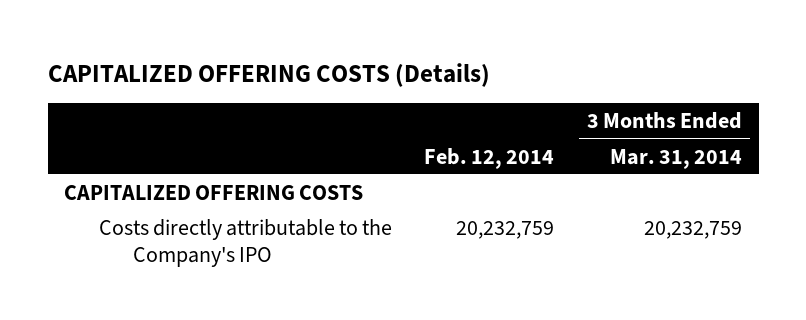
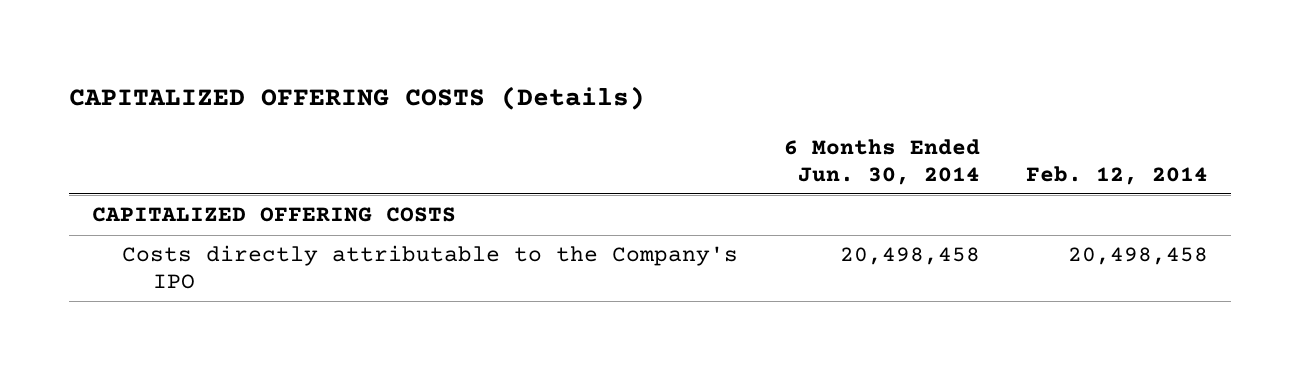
- | Feb. 12, 2014 | 3 Months Ended Mar. 31, 2014
+ | 6 Months Ended Jun. 30, 2014 | Feb. 12, 2014
- Costs directly attributable to the Company's IPO | 20,232,759 | 20,232,759
+ Costs directly attributable to the Company's IPO | 20,498,458 | 20,498,458

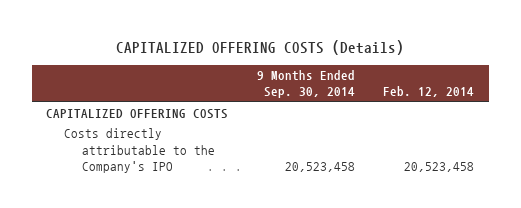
- | 6 Months Ended Jun. 30, 2014 | Feb. 12, 2014
+ | 9 Months Ended Sep. 30, 2014 | Feb. 12, 2014
- Costs directly attributable to the Company's IPO | 20,498,458 | 20,498,458
+ Costs directly attributable to the Company's IPO | 20,523,458 | 20,523,458

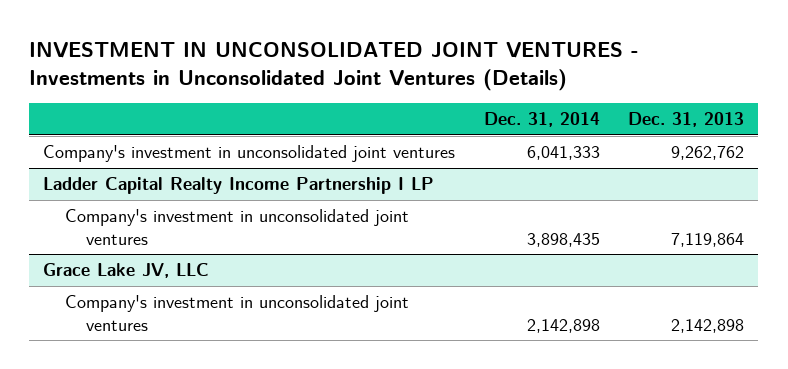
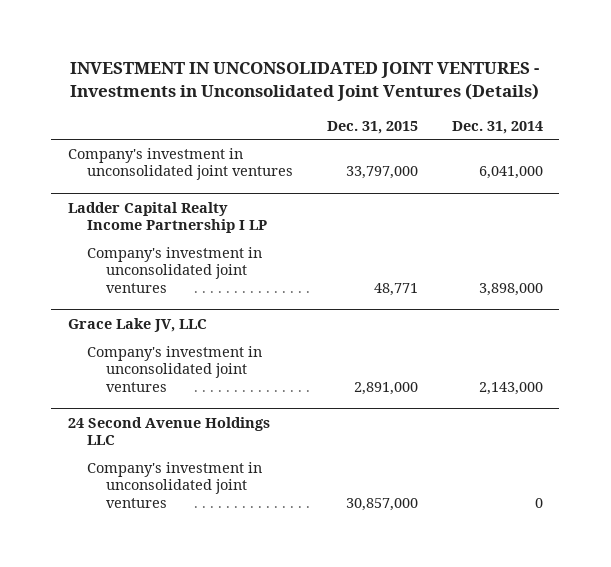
- | Dec. 31, 2014 | Dec. 31, 2013
+ | Dec. 31, 2015 | Dec. 31, 2014
- Company's investment in unconsolidated joint ventures | 6,041,333 | 9,262,762
+ Company's investment in unconsolidated joint ventures | 33,797,000 | 6,041,000
@ Ladder Capital Realty Income Partnership I LP
- Company's investment in unconsolidated joint ventures | 3,898,435 | 7,119,864
+ Company's investment in unconsolidated joint ventures | 48,771 | 3,898,000
@ Grace Lake JV, LLC
- Company's investment in unconsolidated joint ventures | 2,142,898 | 2,142,898
+ Company's investment in unconsolidated joint ventures | 2,891,000 | 2,143,000
+ 24 Second Avenue Holdings LLC
+ Company's investment in unconsolidated joint ventures | 30,857,000 | 0

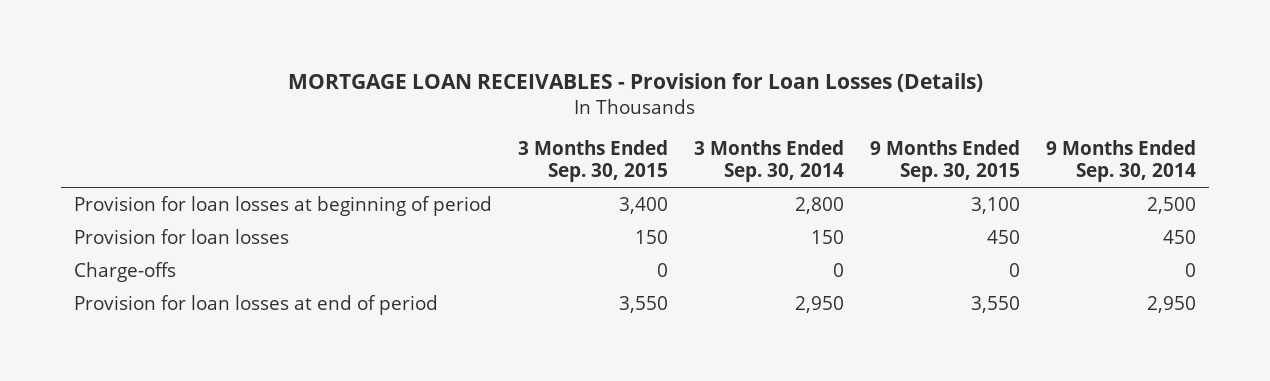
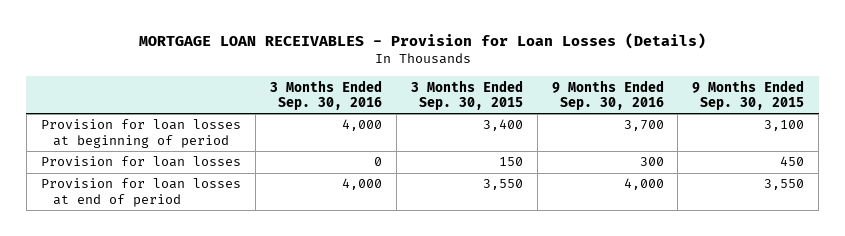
- | 3 Months Ended Sep. 30, 2015 | 3 Months Ended Sep. 30, 2014 | 9 Months Ended Sep. 30, 2015 | 9 Months Ended Sep. 30, 2014
+ | 3 Months Ended Sep. 30, 2016 | 3 Months Ended Sep. 30, 2015 | 9 Months Ended Sep. 30, 2016 | 9 Months Ended Sep. 30, 2015
- Charge-offs | 0 | 0 | 0 | 0

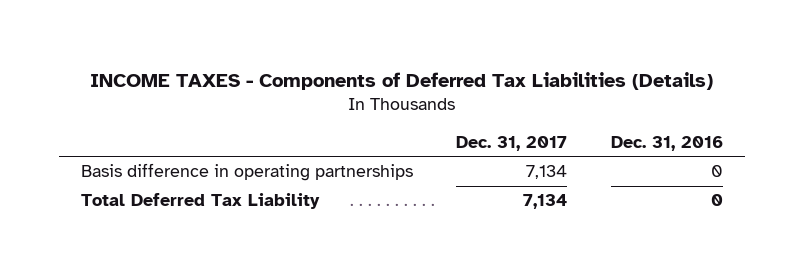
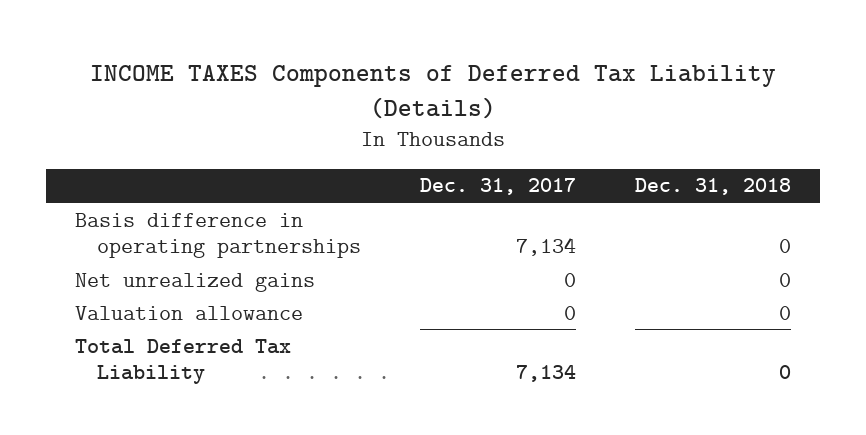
- INCOME TAXES - Components of Deferred Tax Liabilities (Details)
+ INCOME TAXES Components of Deferred Tax Liability (Details)
- | Dec. 31, 2017 | Dec. 31, 2016
+ | Dec. 31, 2017 | Dec. 31, 2018
+ Net unrealized gains | 0 | 0
+ Valuation allowance | 0 | 0

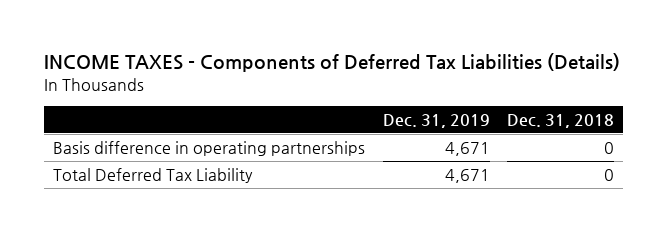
- INCOME TAXES Components of Deferred Tax Liability (Details)
+ INCOME TAXES - Components of Deferred Tax Liabilities (Details)
- | Dec. 31, 2017 | Dec. 31, 2018
+ | Dec. 31, 2019 | Dec. 31, 2018
- Net unrealized gains | 0 | 0
- Valuation allowance | 0 | 0

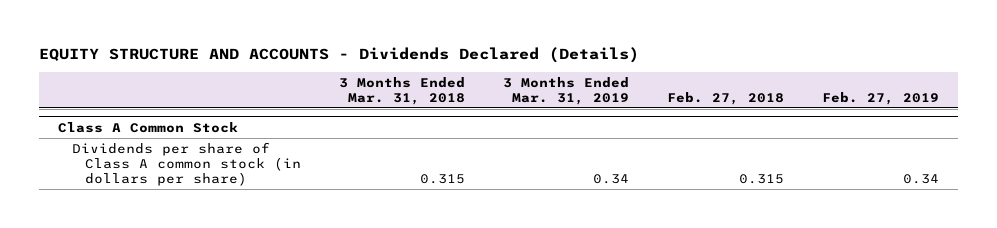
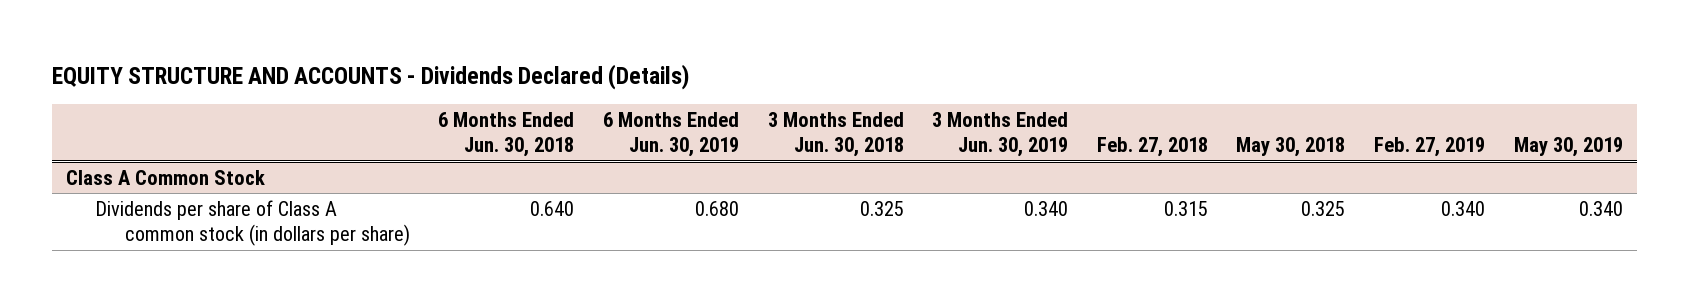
- | 3 Months Ended Mar. 31, 2018 | 3 Months Ended Mar. 31, 2019 | Feb. 27, 2018 | Feb. 27, 2019
+ | 6 Months Ended Jun. 30, 2018 | 6 Months Ended Jun. 30, 2019 | 3 Months Ended Jun. 30, 2018 | 3 Months Ended Jun. 30, 2019 | Feb. 27, 2018 | May 30, 2018 | Feb. 27, 2019 | May 30, 2019
@ Class A Common Stock
- Dividends per share of Class A common stock (in dollars per share) | 0.315 | 0.34 | 0.315 | 0.34
+ Dividends per share of Class A common stock (in dollars per share) | 0.640 | 0.680 | 0.325 | 0.340 | 0.315 | 0.325 | 0.340 | 0.340

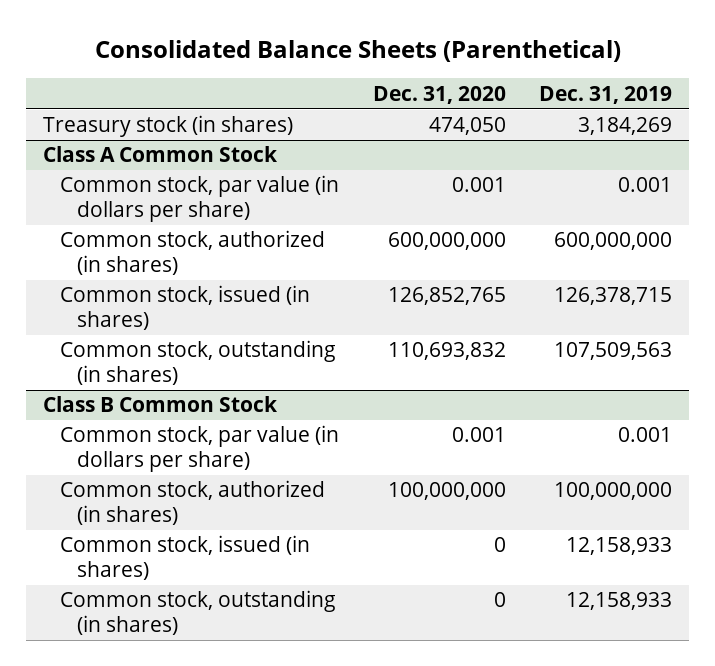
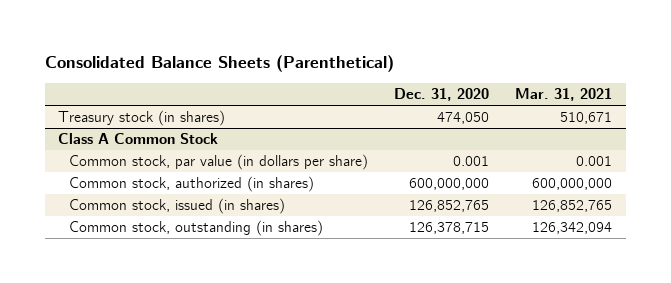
- | Dec. 31, 2020 | Dec. 31, 2019
+ | Dec. 31, 2020 | Mar. 31, 2021
@ Class A Common Stock
- Common stock, outstanding (in shares) | 110,693,832 | 107,509,563
- Class B Common Stock
- Common stock, par value (in dollars per share) | 0.001 | 0.001
- Common stock, authorized (in shares) | 100,000,000 | 100,000,000
- Common stock, issued (in shares) | 0 | 12,158,933
- Common stock, outstanding (in shares) | 0 | 12,158,933
@ Class A Common Stock
+ Common stock, outstanding (in shares) | 126,378,715 | 126,342,094

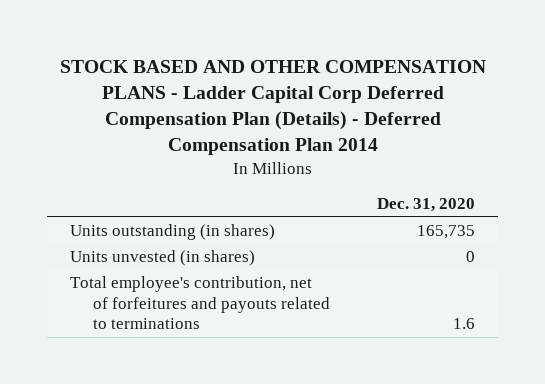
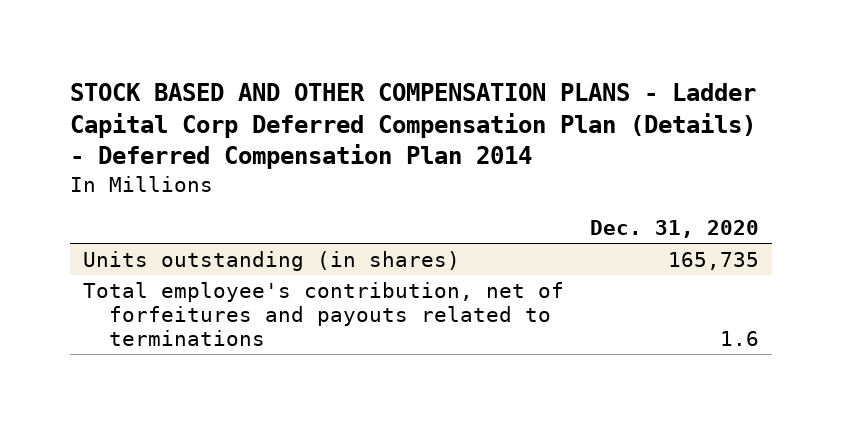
- Units unvested (in shares) | 0

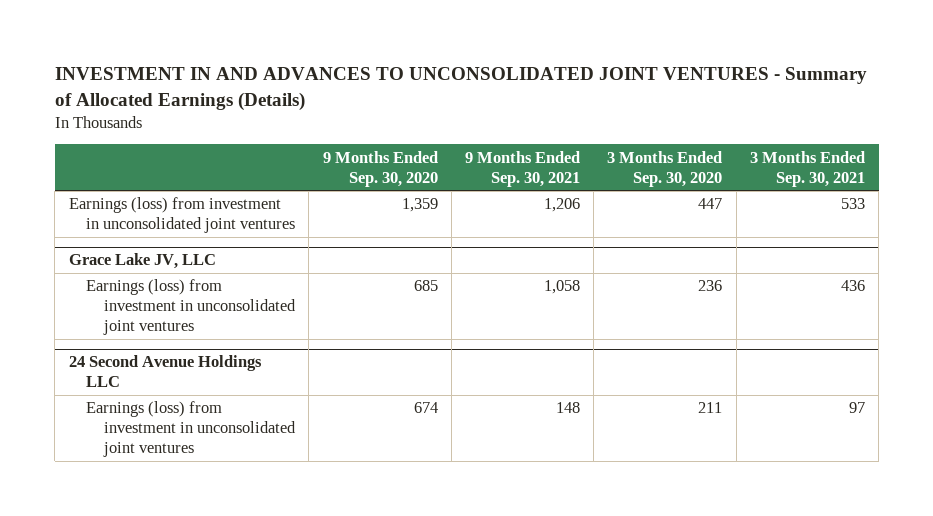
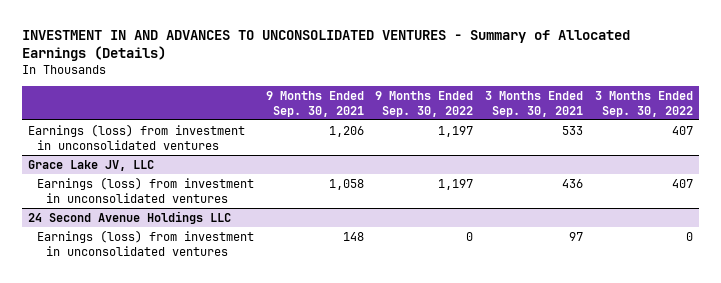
- INVESTMENT IN AND ADVANCES TO UNCONSOLIDATED JOINT VENTURES - Summary of Allocated Earnings (Details)
+ INVESTMENT IN AND ADVANCES TO UNCONSOLIDATED VENTURES - Summary of Allocated Earnings (Details)
- | 9 Months Ended Sep. 30, 2020 | 9 Months Ended Sep. 30, 2021 | 3 Months Ended Sep. 30, 2020 | 3 Months Ended Sep. 30, 2021
+ | 9 Months Ended Sep. 30, 2021 | 9 Months Ended Sep. 30, 2022 | 3 Months Ended Sep. 30, 2021 | 3 Months Ended Sep. 30, 2022
- Earnings (loss) from investment in unconsolidated joint ventures | 1,359 | 1,206 | 447 | 533
+ Earnings (loss) from investment in unconsolidated ventures | 1,206 | 1,197 | 533 | 407
@ Grace Lake JV, LLC
- Earnings (loss) from investment in unconsolidated joint ventures | 685 | 1,058 | 236 | 436
+ Earnings (loss) from investment in unconsolidated ventures | 1,058 | 1,197 | 436 | 407
@ 24 Second Avenue Holdings LLC
- Earnings (loss) from investment in unconsolidated joint ventures | 674 | 148 | 211 | 97
+ Earnings (loss) from investment in unconsolidated ventures | 148 | 0 | 97 | 0

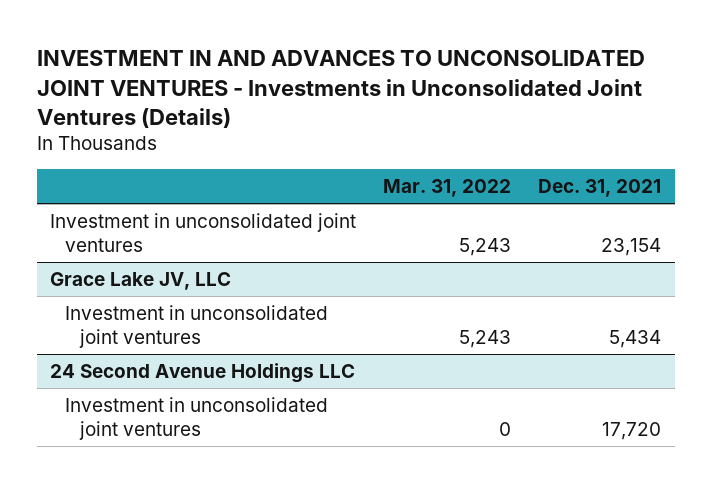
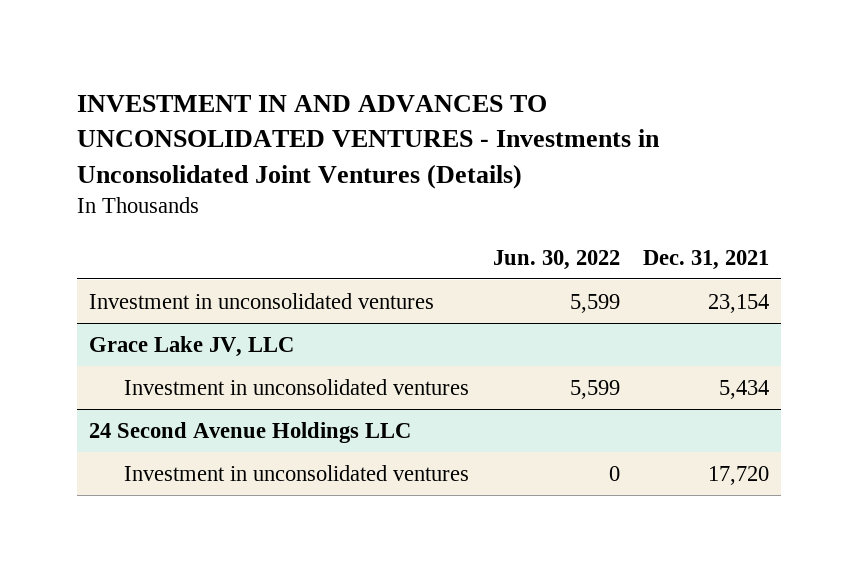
- INVESTMENT IN AND ADVANCES TO UNCONSOLIDATED JOINT VENTURES - Investments in Unconsolidated Joint Ventures (Details)
+ INVESTMENT IN AND ADVANCES TO UNCONSOLIDATED VENTURES - Investments in Unconsolidated Joint Ventures (Details)
- | Mar. 31, 2022 | Dec. 31, 2021
+ | Jun. 30, 2022 | Dec. 31, 2021
- Investment in unconsolidated joint ventures | 5,243 | 23,154
+ Investment in unconsolidated ventures | 5,599 | 23,154
@ Grace Lake JV, LLC
- Investment in unconsolidated joint ventures | 5,243 | 5,434
+ Investment in unconsolidated ventures | 5,599 | 5,434
@ 24 Second Avenue Holdings LLC
- Investment in unconsolidated joint ventures | 0 | 17,720
+ Investment in unconsolidated ventures | 0 | 17,720

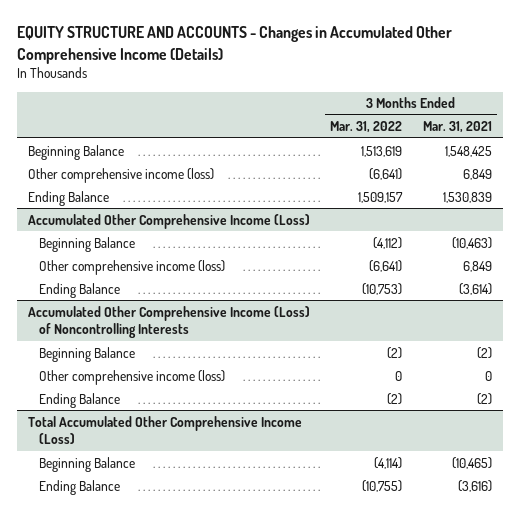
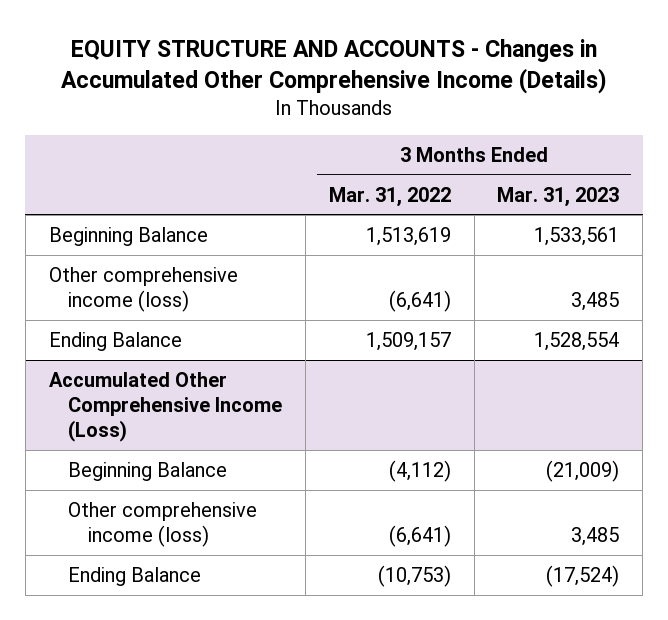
- | 3 Months Ended Mar. 31, 2022 | 3 Months Ended Mar. 31, 2021
+ | 3 Months Ended Mar. 31, 2022 | 3 Months Ended Mar. 31, 2023
- Accumulated Other Comprehensive Income (Loss) of Noncontrolling Interests
- Beginning Balance | (2) | (2)
- Other comprehensive income (loss) | 0 | 0
- Ending Balance | (2) | (2)
- Total Accumulated Other Comprehensive Income (Loss)
- Beginning Balance | (4,114) | (10,465)
- Ending Balance | (10,755) | (3,616)

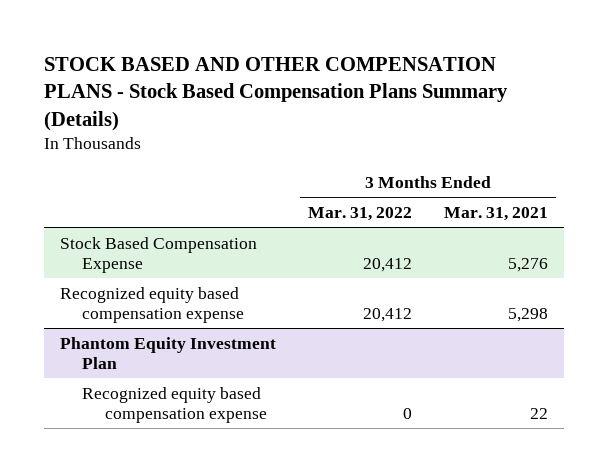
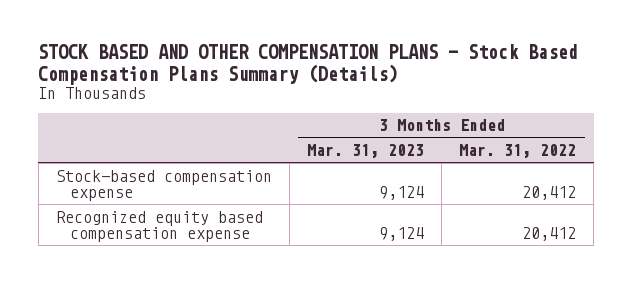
- | 3 Months Ended Mar. 31, 2022 | 3 Months Ended Mar. 31, 2021
+ | 3 Months Ended Mar. 31, 2023 | 3 Months Ended Mar. 31, 2022
- Stock Based Compensation Expense | 20,412 | 5,276
+ Stock-based compensation expense | 9,124 | 20,412
- Phantom Equity Investment Plan
- Recognized equity based compensation expense | 0 | 22

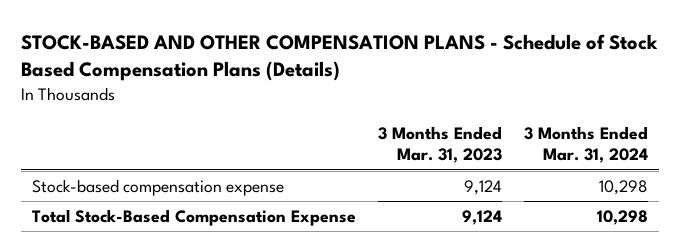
- STOCK BASED AND OTHER COMPENSATION PLANS - Stock Based Compensation Plans Summary (Details)
+ STOCK-BASED AND OTHER COMPENSATION PLANS - Schedule of Stock Based Compensation Plans (Details)
- | 3 Months Ended Mar. 31, 2023 | 3 Months Ended Mar. 31, 2022
+ | 3 Months Ended Mar. 31, 2023 | 3 Months Ended Mar. 31, 2024
- Recognized equity based compensation expense | 9,124 | 20,412
+ Total Stock-Based Compensation Expense | 9,124 | 10,298

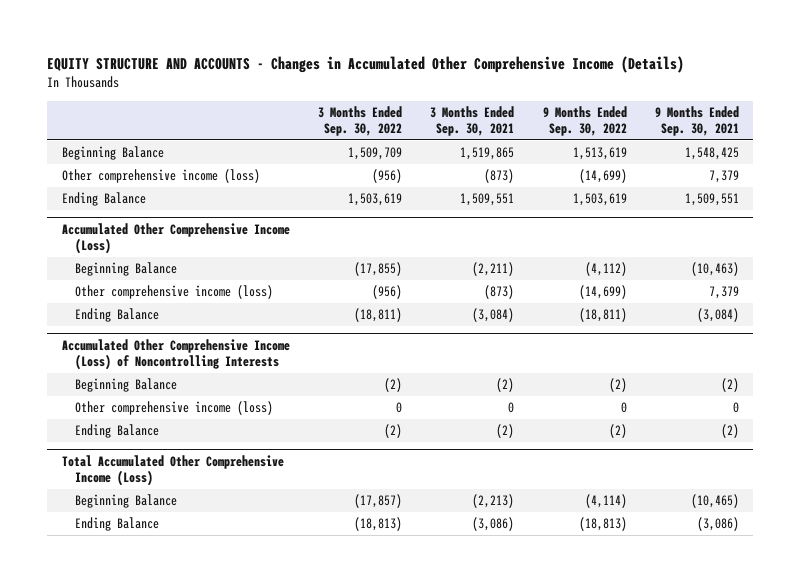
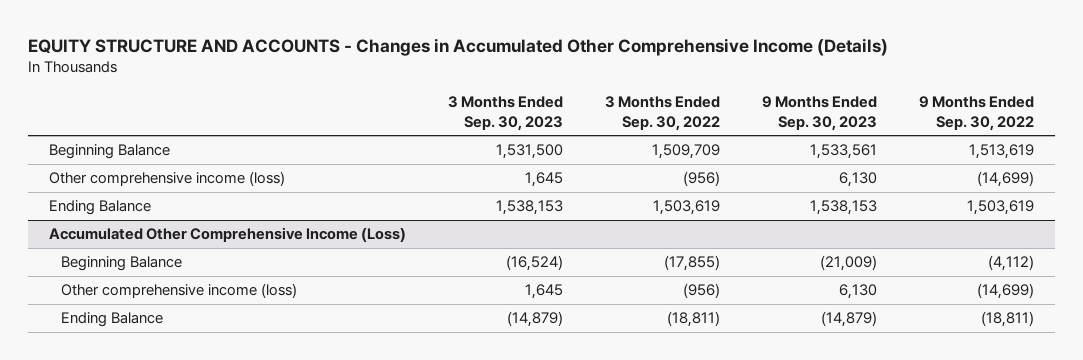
- | 3 Months Ended Sep. 30, 2022 | 3 Months Ended Sep. 30, 2021 | 9 Months Ended Sep. 30, 2022 | 9 Months Ended Sep. 30, 2021
+ | 3 Months Ended Sep. 30, 2023 | 3 Months Ended Sep. 30, 2022 | 9 Months Ended Sep. 30, 2023 | 9 Months Ended Sep. 30, 2022
- Accumulated Other Comprehensive Income (Loss) of Noncontrolling Interests
- Beginning Balance | (2) | (2) | (2) | (2)
- Other comprehensive income (loss) | 0 | 0 | 0 | 0
- Ending Balance | (2) | (2) | (2) | (2)
- Total Accumulated Other Comprehensive Income (Loss)
- Beginning Balance | (17,857) | (2,213) | (4,114) | (10,465)
- Ending Balance | (18,813) | (3,086) | (18,813) | (3,086)

